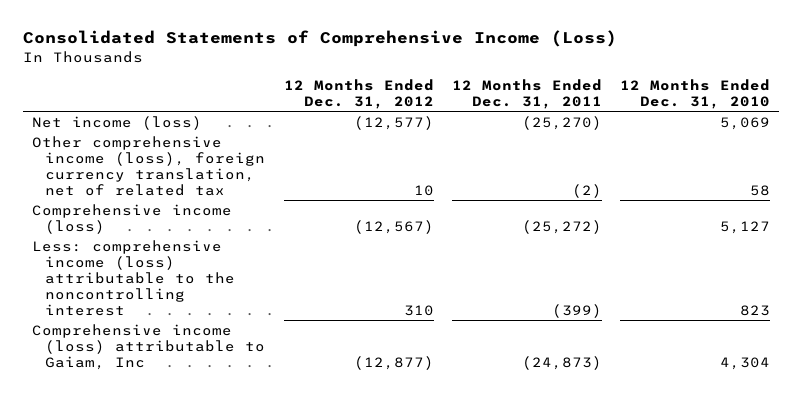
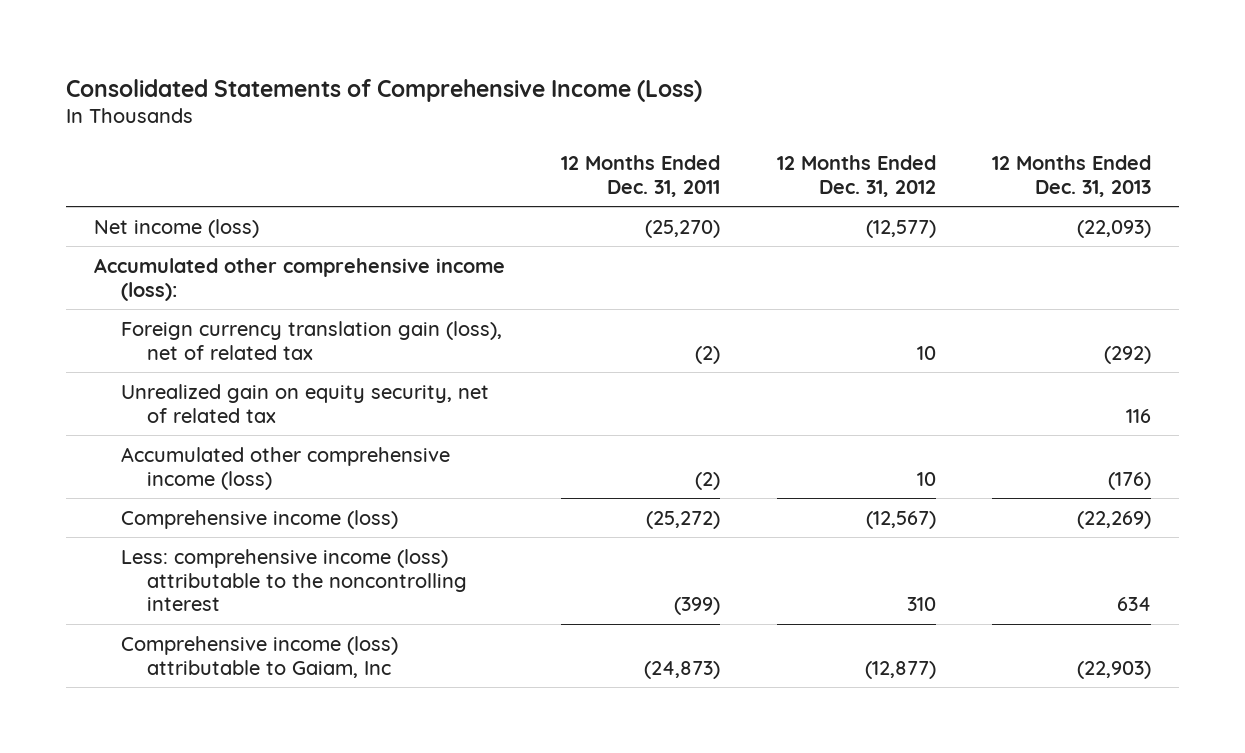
- | 12 Months Ended Dec. 31, 2012 | 12 Months Ended Dec. 31, 2011 | 12 Months Ended Dec. 31, 2010
+ | 12 Months Ended Dec. 31, 2011 | 12 Months Ended Dec. 31, 2012 | 12 Months Ended Dec. 31, 2013
- Other comprehensive income (loss), foreign currency translation, net of related tax | 10 | (2) | 58
+ Accumulated other comprehensive income (loss):
+ Foreign currency translation gain (loss), net of related tax | (2) | 10 | (292)
+ Unrealized gain on equity security, net of related tax | | | 116
+ Accumulated other comprehensive income (loss) | (2) | 10 | (176)

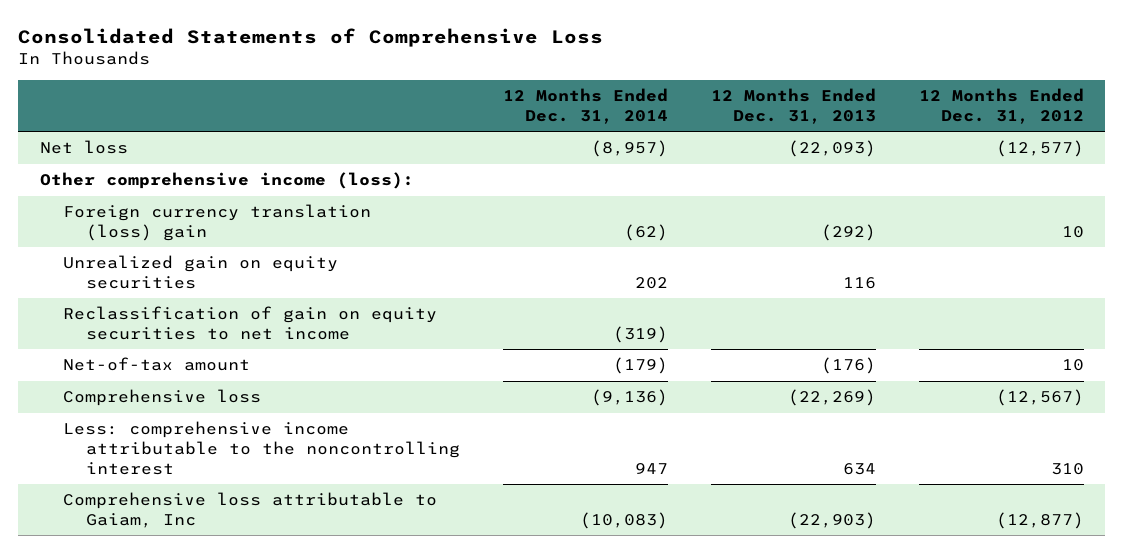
- Consolidated Statements of Comprehensive Income (Loss)
+ Consolidated Statements of Comprehensive Loss
- | 12 Months Ended Dec. 31, 2011 | 12 Months Ended Dec. 31, 2012 | 12 Months Ended Dec. 31, 2013
+ | 12 Months Ended Dec. 31, 2014 | 12 Months Ended Dec. 31, 2013 | 12 Months Ended Dec. 31, 2012
- Net income (loss) | (25,270) | (12,577) | (22,093)
- Accumulated other comprehensive income (loss):
- Foreign currency translation gain (loss), net of related tax | (2) | 10 | (292)
- Unrealized gain on equity security, net of related tax | | | 116
- Accumulated other comprehensive income (loss) | (2) | 10 | (176)
- Comprehensive income (loss) | (25,272) | (12,567) | (22,269)
- Less: comprehensive income (loss) attributable to the noncontrolling interest | (399) | 310 | 634
- Comprehensive income (loss) attributable to Gaiam, Inc | (24,873) | (12,877) | (22,903)
+ Net loss | (8,957) | (22,093) | (12,577)
+ Other comprehensive income (loss):
+ Foreign currency translation (loss) gain | (62) | (292) | 10
+ Unrealized gain on equity securities | 202 | 116 |
+ Reclassification of gain on equity securities to net income | (319) | |
+ Net-of-tax amount | (179) | (176) | 10
+ Comprehensive loss | (9,136) | (22,269) | (12,567)
+ Less: comprehensive income attributable to the noncontrolling interest | 947 | 634 | 310
+ Comprehensive loss attributable to Gaiam, Inc | (10,083) | (22,903) | (12,877)

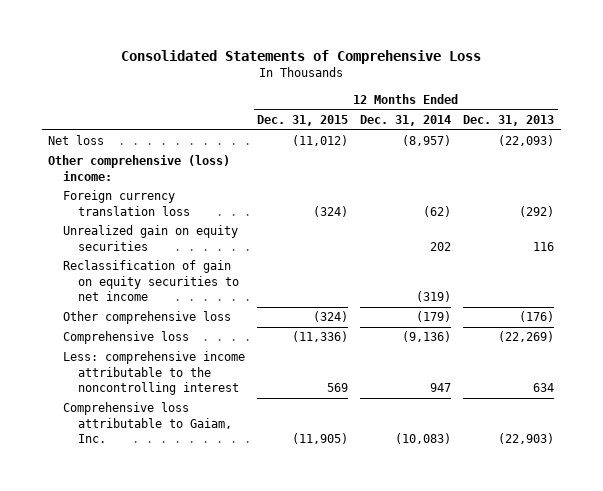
- | 12 Months Ended Dec. 31, 2014 | 12 Months Ended Dec. 31, 2013 | 12 Months Ended Dec. 31, 2012
+ | 12 Months Ended Dec. 31, 2015 | 12 Months Ended Dec. 31, 2014 | 12 Months Ended Dec. 31, 2013
- Other comprehensive income (loss):
- Foreign currency translation (loss) gain | (62) | (292) | 10
+ Other comprehensive (loss) income:
+ Foreign currency translation loss | (324) | (62) | (292)
- Net-of-tax amount | (179) | (176) | 10
+ Other comprehensive loss | (324) | (179) | (176)
- Comprehensive loss attributable to Gaiam, Inc | (10,083) | (22,903) | (12,877)
+ Comprehensive loss attributable to Gaiam, Inc. | (11,905) | (10,083) | (22,903)

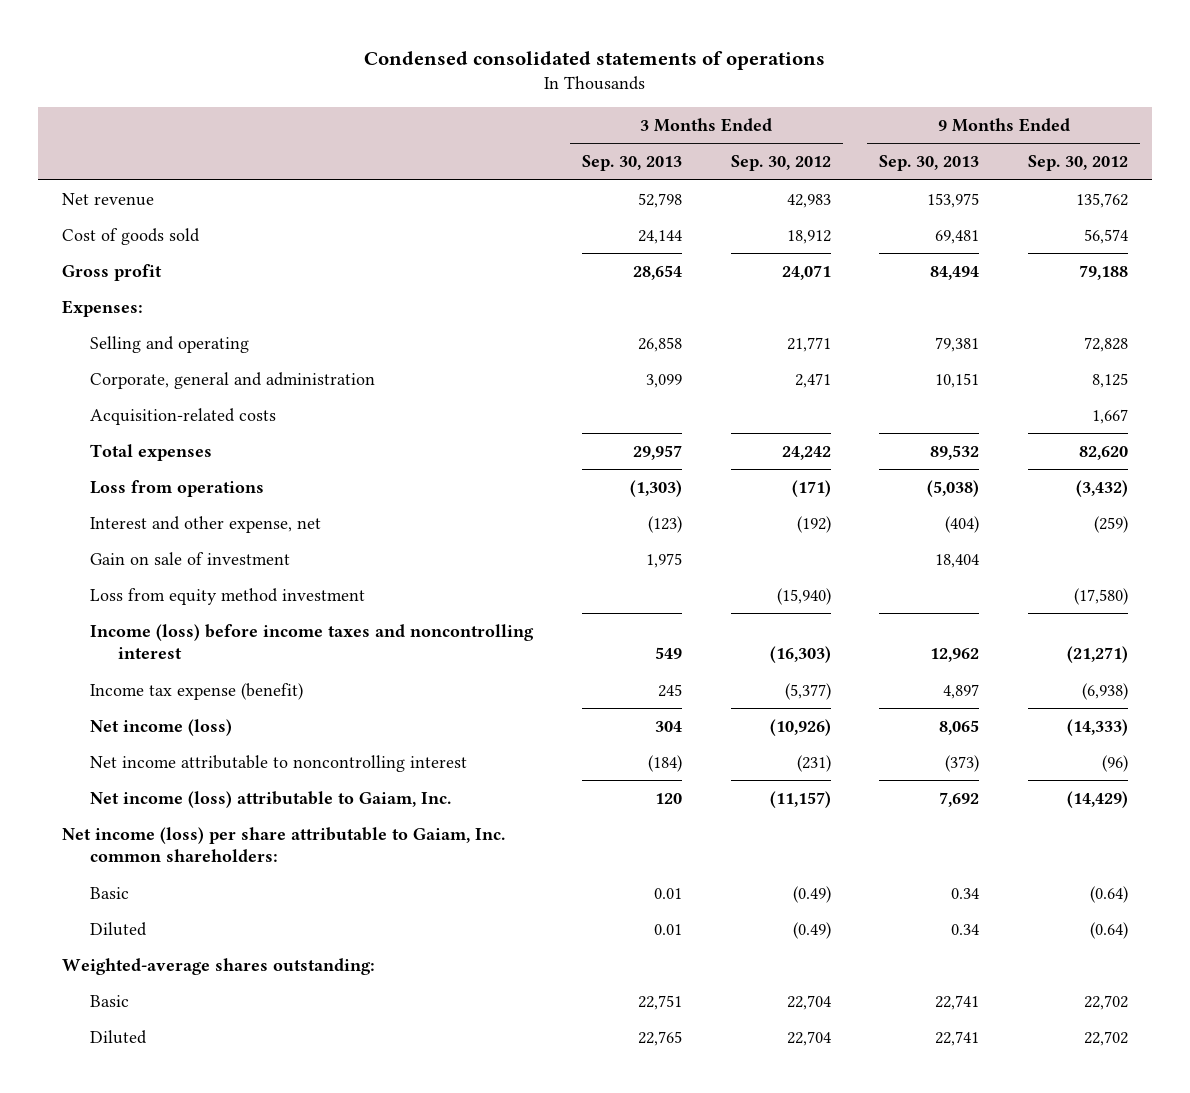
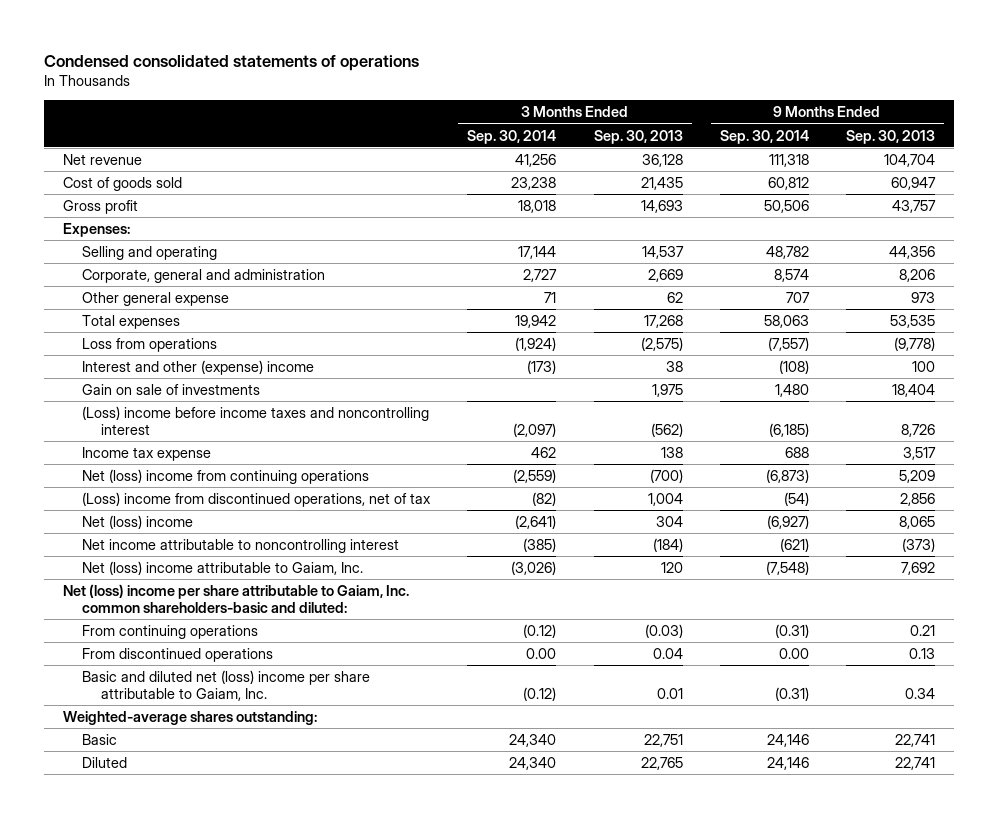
- | 3 Months Ended Sep. 30, 2013 | 3 Months Ended Sep. 30, 2012 | 9 Months Ended Sep. 30, 2013 | 9 Months Ended Sep. 30, 2012
+ | 3 Months Ended Sep. 30, 2014 | 3 Months Ended Sep. 30, 2013 | 9 Months Ended Sep. 30, 2014 | 9 Months Ended Sep. 30, 2013
- Net revenue | 52,798 | 42,983 | 153,975 | 135,762
- Cost of goods sold | 24,144 | 18,912 | 69,481 | 56,574
- Gross profit | 28,654 | 24,071 | 84,494 | 79,188
+ Net revenue | 41,256 | 36,128 | 111,318 | 104,704
+ Cost of goods sold | 23,238 | 21,435 | 60,812 | 60,947
+ Gross profit | 18,018 | 14,693 | 50,506 | 43,757
- Selling and operating | 26,858 | 21,771 | 79,381 | 72,828
- Corporate, general and administration | 3,099 | 2,471 | 10,151 | 8,125
- Acquisition-related costs | | | | 1,667
- Total expenses | 29,957 | 24,242 | 89,532 | 82,620
- Loss from operations | (1,303) | (171) | (5,038) | (3,432)
- Interest and other expense, net | (123) | (192) | (404) | (259)
- Gain on sale of investment | 1,975 | | 18,404 |
- Loss from equity method investment | | (15,940) | | (17,580)
- Income (loss) before income taxes and noncontrolling interest | 549 | (16,303) | 12,962 | (21,271)
- Income tax expense (benefit) | 245 | (5,377) | 4,897 | (6,938)
- Net income (loss) | 304 | (10,926) | 8,065 | (14,333)
+ Selling and operating | 17,144 | 14,537 | 48,782 | 44,356
+ Corporate, general and administration | 2,727 | 2,669 | 8,574 | 8,206
+ Other general expense | 71 | 62 | 707 | 973
+ Total expenses | 19,942 | 17,268 | 58,063 | 53,535
+ Loss from operations | (1,924) | (2,575) | (7,557) | (9,778)
+ Interest and other (expense) income | (173) | 38 | (108) | 100
+ Gain on sale of investments | | 1,975 | 1,480 | 18,404
+ (Loss) income before income taxes and noncontrolling interest | (2,097) | (562) | (6,185) | 8,726
+ Income tax expense | 462 | 138 | 688 | 3,517
+ Net (loss) income from continuing operations | (2,559) | (700) | (6,873) | 5,209
+ (Loss) income from discontinued operations, net of tax | (82) | 1,004 | (54) | 2,856
+ Net (loss) income | (2,641) | 304 | (6,927) | 8,065
- Net income (loss) attributable to Gaiam, Inc. | 120 | (11,157) | 7,692 | (14,429)
- Net income (loss) per share attributable to Gaiam, Inc. common shareholders:
- Basic | 0.01 | (0.49) | 0.34 | (0.64)
- Diluted | 0.01 | (0.49) | 0.34 | (0.64)
+ Net (loss) income attributable to Gaiam, Inc. | (3,026) | 120 | (7,548) | 7,692
+ Net (loss) income per share attributable to Gaiam, Inc. common shareholders-basic and diluted:
+ From continuing operations | (0.12) | (0.03) | (0.31) | 0.21
+ From discontinued operations | 0.00 | 0.04 | 0.00 | 0.13
+ Basic and diluted net (loss) income per share attributable to Gaiam, Inc. | (0.12) | 0.01 | (0.31) | 0.34

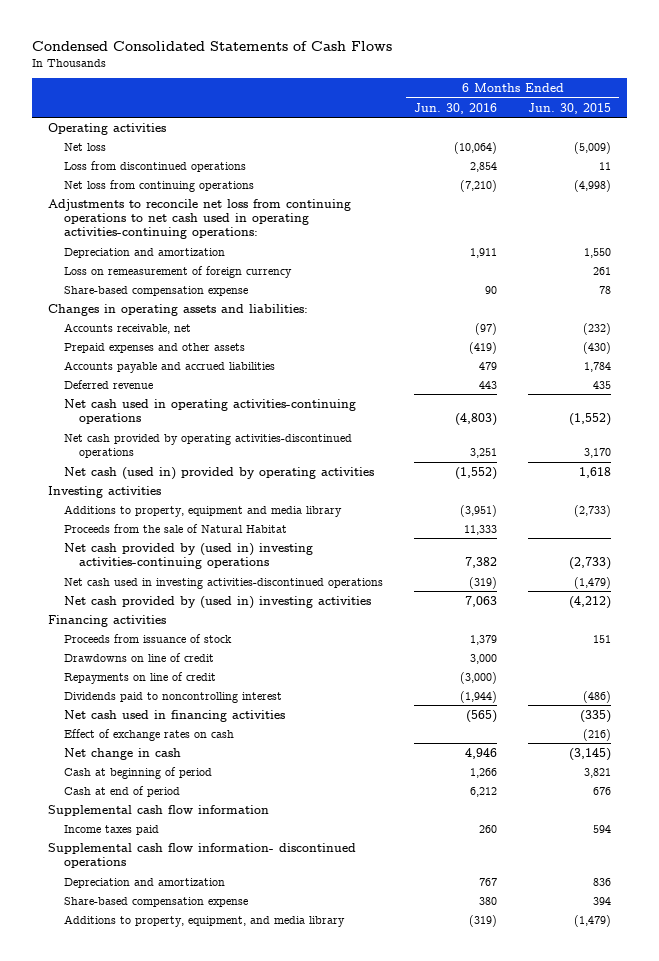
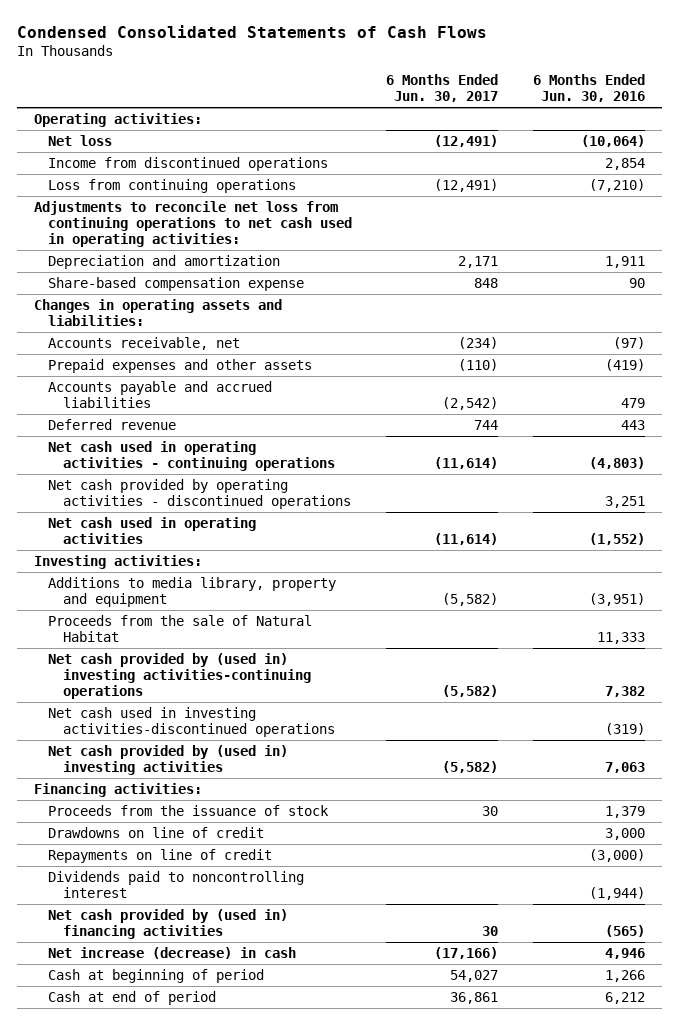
- | 6 Months Ended Jun. 30, 2016 | 6 Months Ended Jun. 30, 2015
+ | 6 Months Ended Jun. 30, 2017 | 6 Months Ended Jun. 30, 2016
- Operating activities
+ Operating activities:
- Loss from discontinued operations | 2,854 | 11
- Net loss from continuing operations | (7,210) | (4,998)
- Adjustments to reconcile net loss from continuing operations to net cash used in operating activities-continuing operations:
+ Income from discontinued operations | | 2,854
+ Loss from continuing operations | (12,491) | (7,210)
+ Adjustments to reconcile net loss from continuing operations to net cash used in operating activities:
- Loss on remeasurement of foreign currency | | 261
- Net cash used in operating activities-continuing operations | (4,803) | (1,552)
- Net cash provided by operating activities-discontinued operations | 3,251 | 3,170
- Net cash (used in) provided by operating activities | (1,552) | 1,618
- Investing activities
- Additions to property, equipment and media library | (3,951) | (2,733)
+ Net cash used in operating activities - continuing operations | (11,614) | (4,803)
+ Net cash provided by operating activities - discontinued operations | | 3,251
+ Net cash used in operating activities | (11,614) | (1,552)
+ Investing activities:
+ Additions to media library, property and equipment | (5,582) | (3,951)
- Financing activities
- Proceeds from issuance of stock | 1,379 | 151
+ Financing activities:
+ Proceeds from the issuance of stock | 30 | 1,379
- Net cash used in financing activities | (565) | (335)
- Effect of exchange rates on cash | | (216)
- Net change in cash | 4,946 | (3,145)
+ Net cash provided by (used in) financing activities | 30 | (565)
+ Net increase (decrease) in cash | (17,166) | 4,946
- Supplemental cash flow information
- Income taxes paid | 260 | 594
- Supplemental cash flow information- discontinued operations
- Depreciation and amortization | 767 | 836
- Share-based compensation expense | 380 | 394
- Additions to property, equipment, and media library | (319) | (1,479)

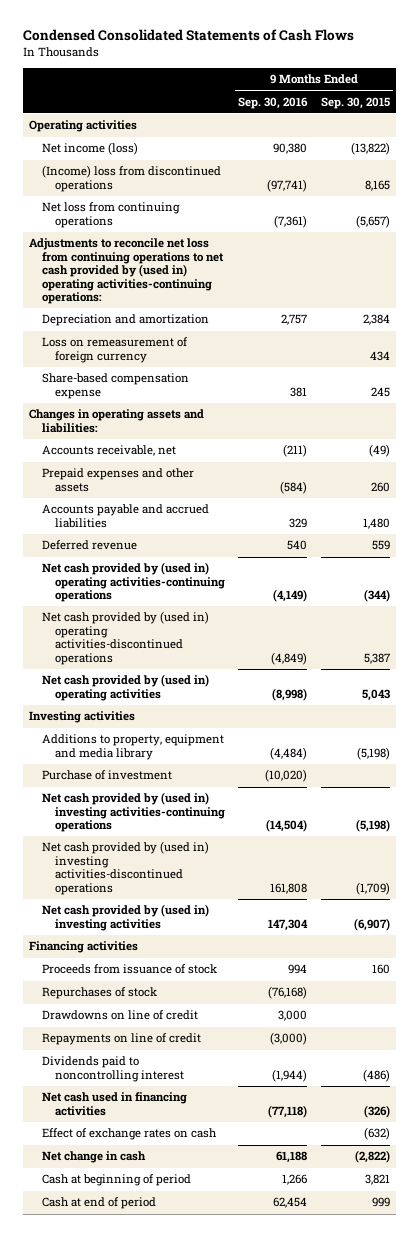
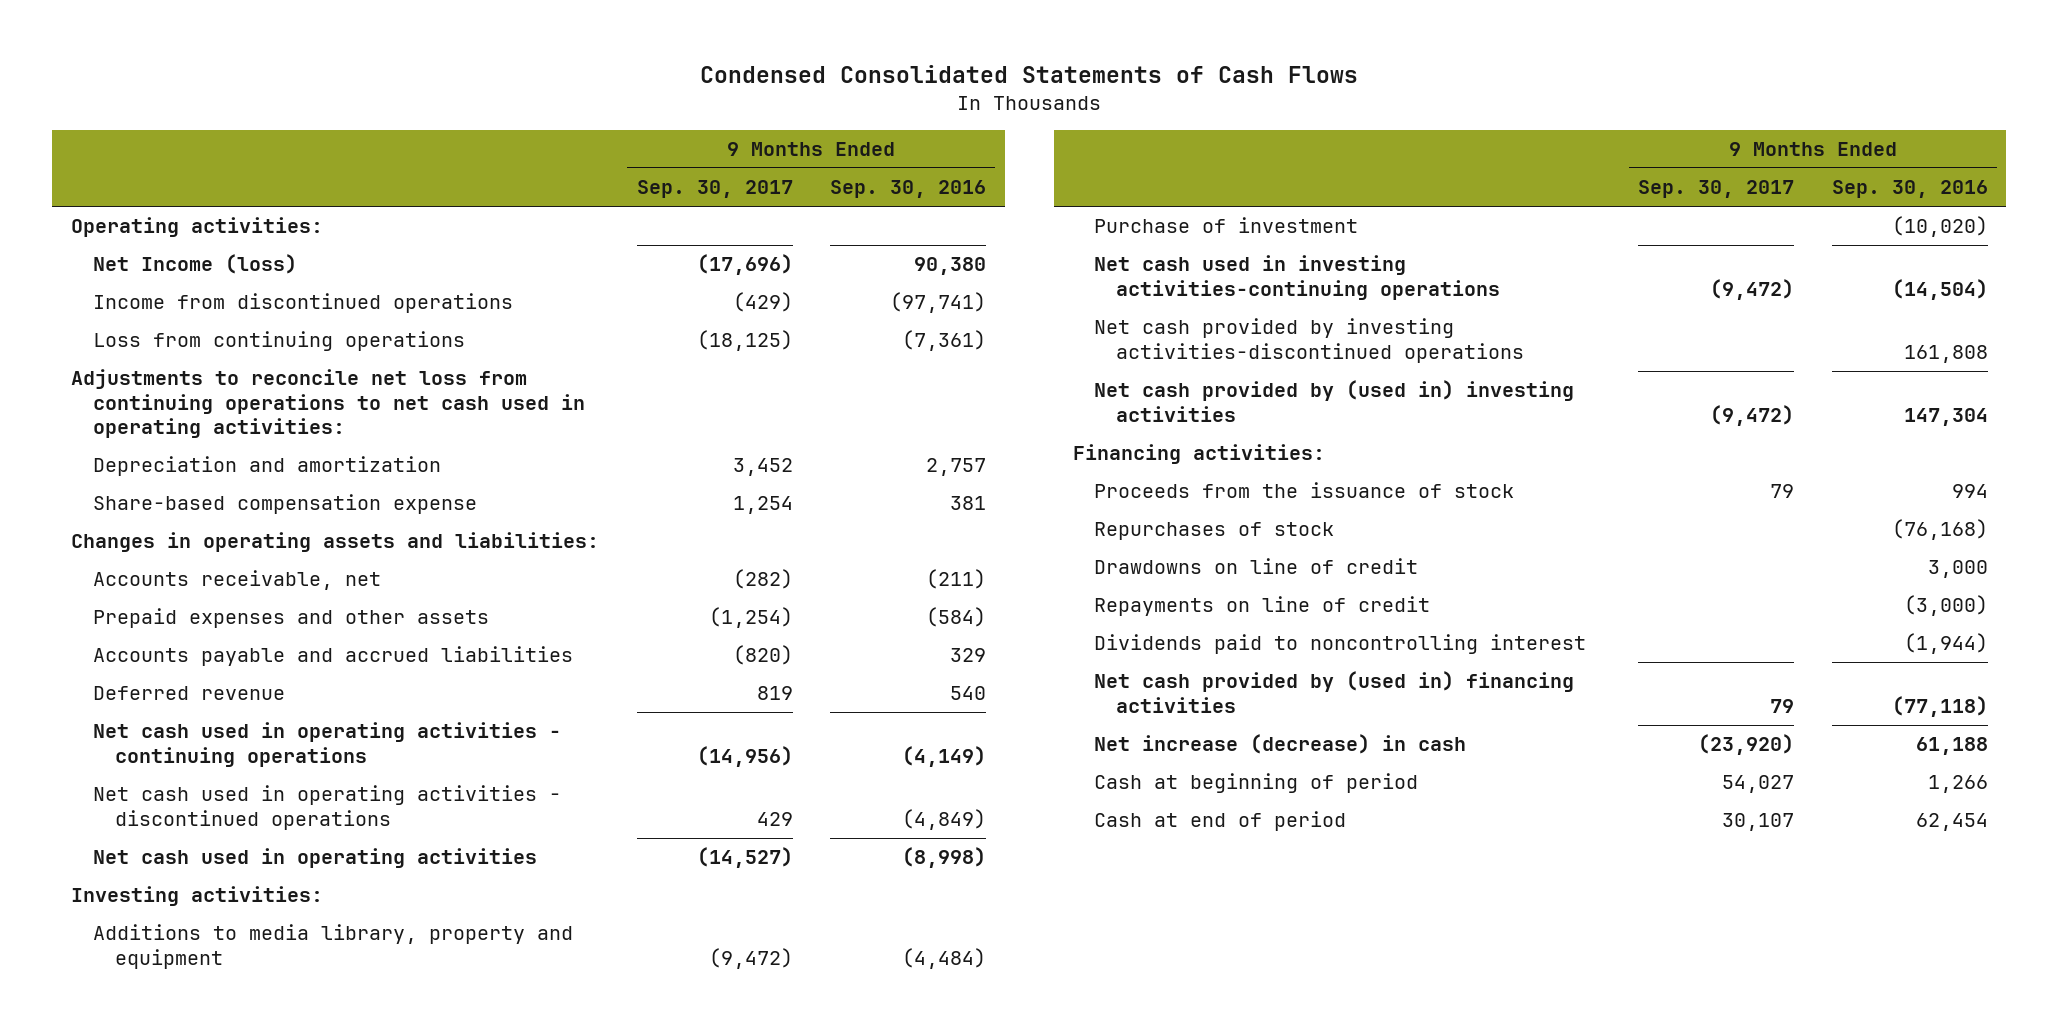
- | 9 Months Ended Sep. 30, 2016 | 9 Months Ended Sep. 30, 2015
+ | 9 Months Ended Sep. 30, 2017 | 9 Months Ended Sep. 30, 2016
- Operating activities
- Net income (loss) | 90,380 | (13,822)
- (Income) loss from discontinued operations | (97,741) | 8,165
- Net loss from continuing operations | (7,361) | (5,657)
- Adjustments to reconcile net loss from continuing operations to net cash provided by (used in) operating activities-continuing operations:
+ Operating activities:
+ Net Income (loss) | (17,696) | 90,380
+ Income from discontinued operations | (429) | (97,741)
+ Loss from continuing operations | (18,125) | (7,361)
+ Adjustments to reconcile net loss from continuing operations to net cash used in operating activities:
- Loss on remeasurement of foreign currency | | 434
- Net cash provided by (used in) operating activities-continuing operations | (4,149) | (344)
- Net cash provided by (used in) operating activities-discontinued operations | (4,849) | 5,387
- Net cash provided by (used in) operating activities | (8,998) | 5,043
- Investing activities
- Additions to property, equipment and media library | (4,484) | (5,198)
+ Net cash used in operating activities - continuing operations | (14,956) | (4,149)
+ Net cash used in operating activities - discontinued operations | 429 | (4,849)
+ Net cash used in operating activities | (14,527) | (8,998)
+ Investing activities:
+ Additions to media library, property and equipment | (9,472) | (4,484)
- Net cash provided by (used in) investing activities-continuing operations | (14,504) | (5,198)
- Net cash provided by (used in) investing activities-discontinued operations | 161,808 | (1,709)
+ Net cash used in investing activities-continuing operations | (9,472) | (14,504)
+ Net cash provided by investing activities-discontinued operations | | 161,808
- Financing activities
- Proceeds from issuance of stock | 994 | 160
+ Financing activities:
+ Proceeds from the issuance of stock | 79 | 994
- Net cash used in financing activities | (77,118) | (326)
- Effect of exchange rates on cash | | (632)
- Net change in cash | 61,188 | (2,822)
+ Net cash provided by (used in) financing activities | 79 | (77,118)
+ Net increase (decrease) in cash | (23,920) | 61,188

